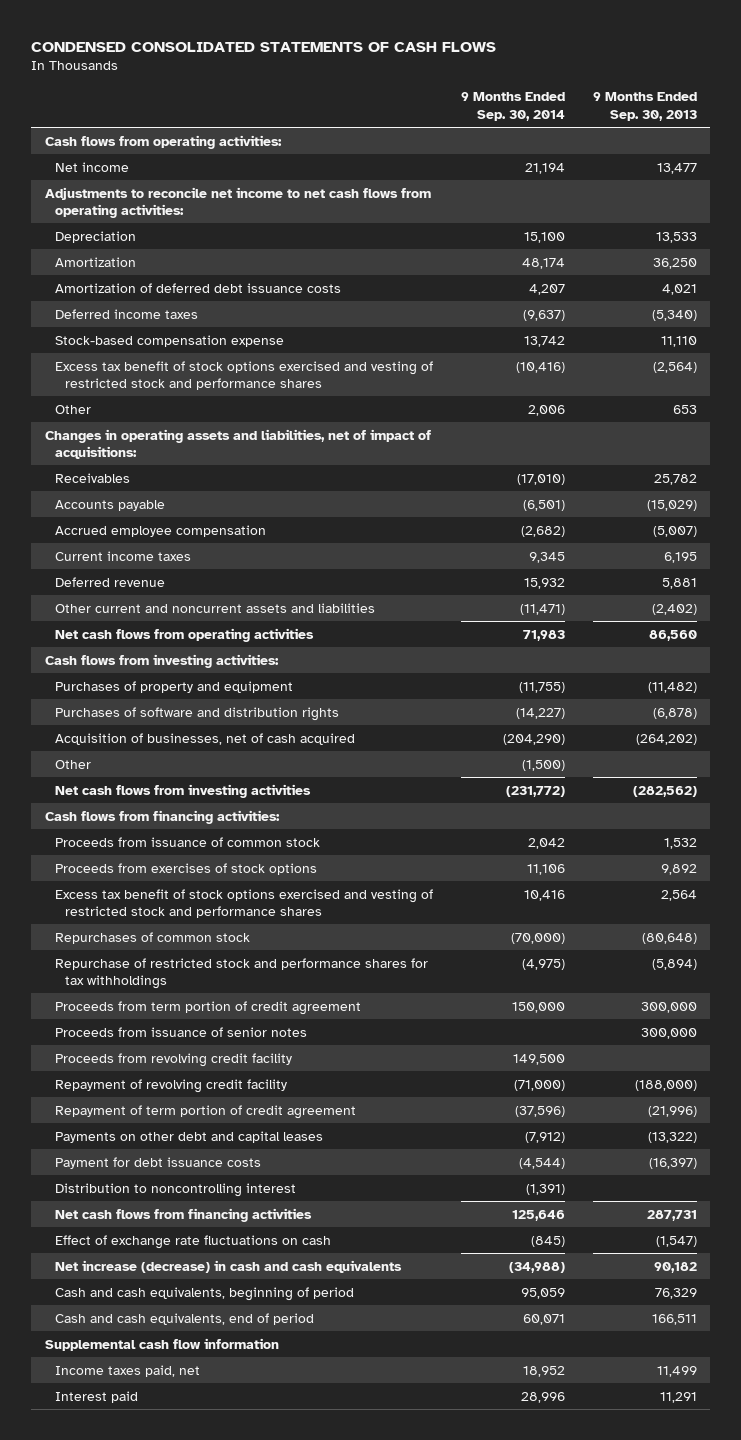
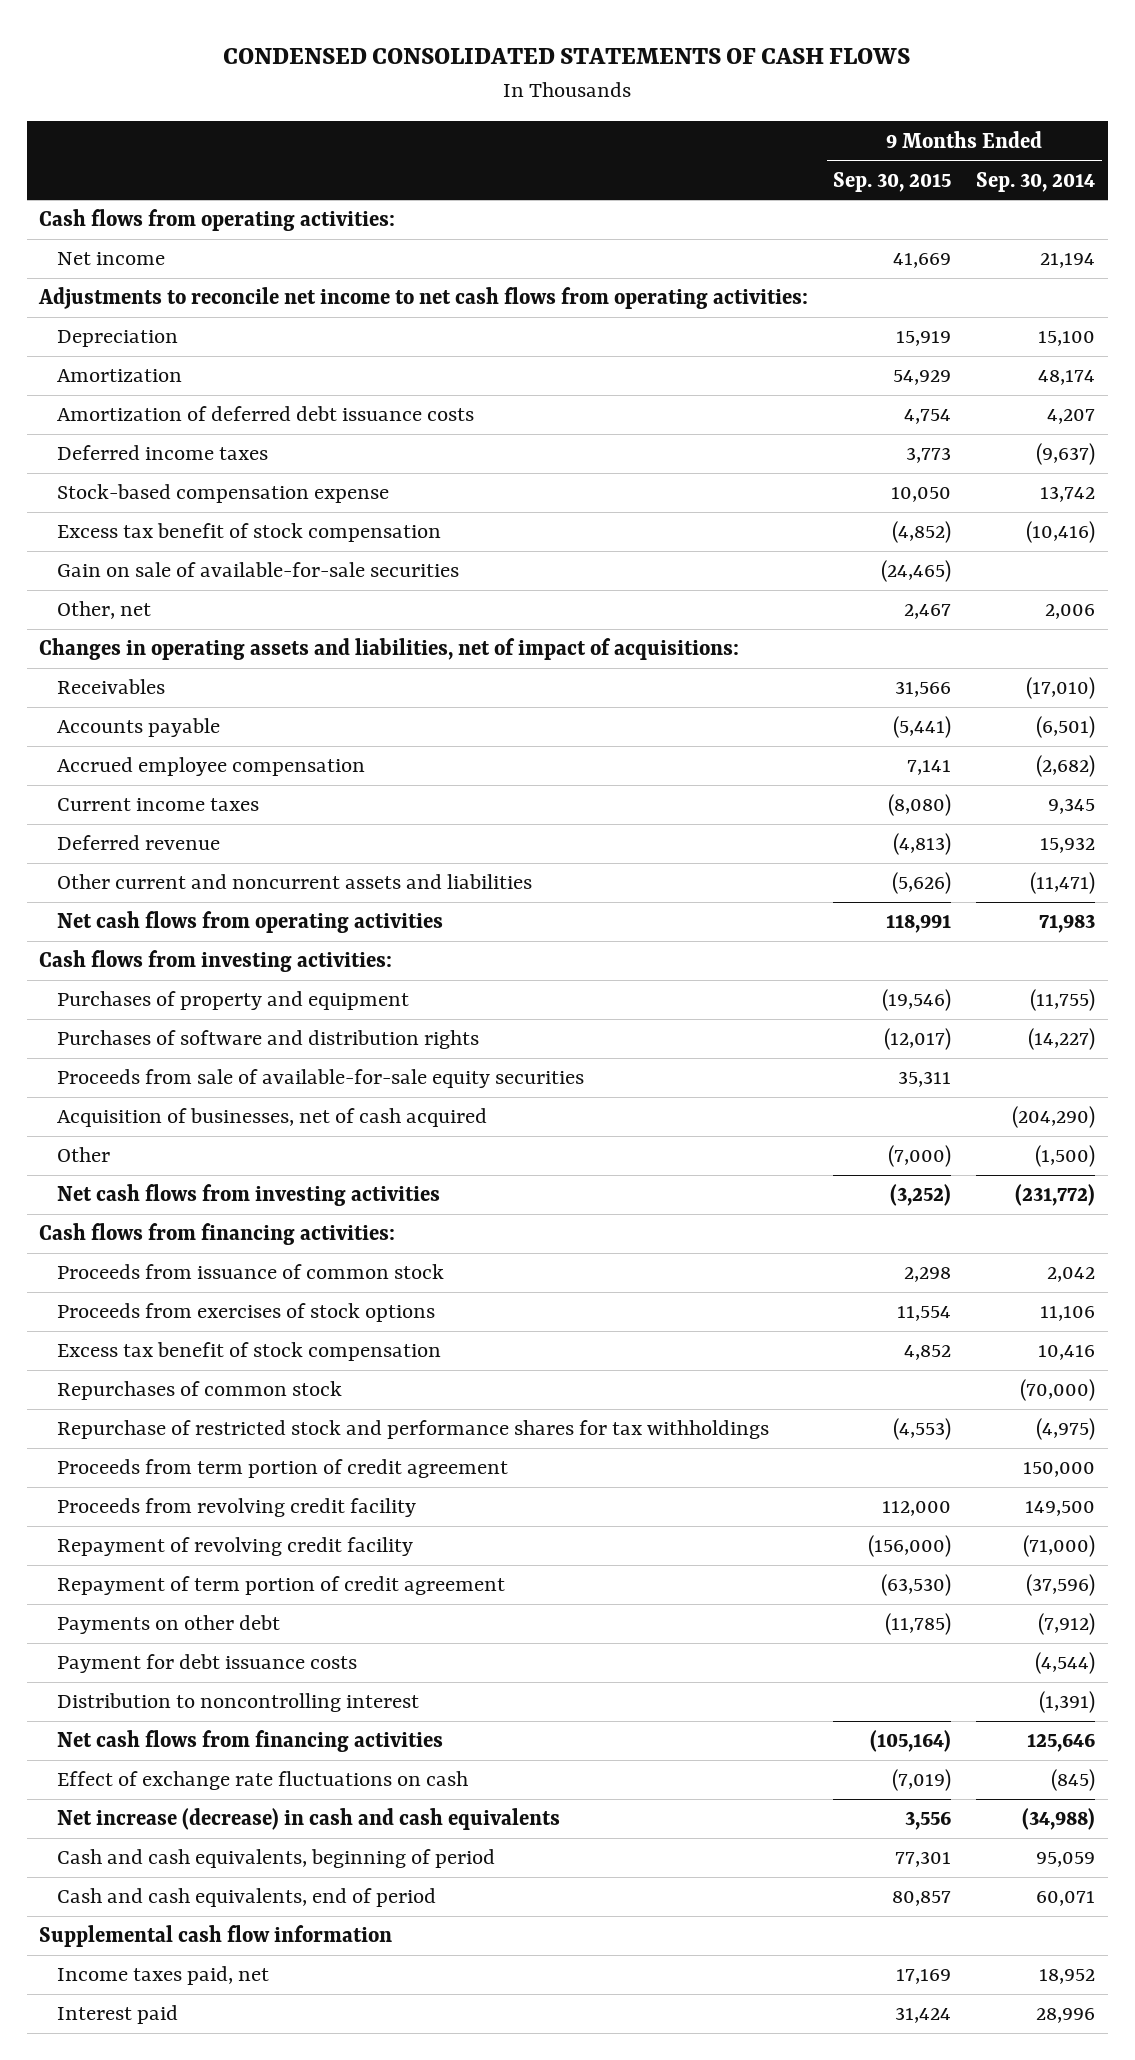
- | 9 Months Ended Sep. 30, 2014 | 9 Months Ended Sep. 30, 2013
+ | 9 Months Ended Sep. 30, 2015 | 9 Months Ended Sep. 30, 2014
- Excess tax benefit of stock options exercised and vesting of restricted stock and performance shares | (10,416) | (2,564)
- Other | 2,006 | 653
+ Excess tax benefit of stock compensation | (4,852) | (10,416)
+ Gain on sale of available-for-sale securities | (24,465) |
+ Other, net | 2,467 | 2,006
+ Proceeds from sale of available-for-sale equity securities | 35,311 |
- Excess tax benefit of stock options exercised and vesting of restricted stock and performance shares | 10,416 | 2,564
+ Excess tax benefit of stock compensation | 4,852 | 10,416
- Proceeds from issuance of senior notes | | 300,000
- Payments on other debt and capital leases | (7,912) | (13,322)
+ Payments on other debt | (11,785) | (7,912)

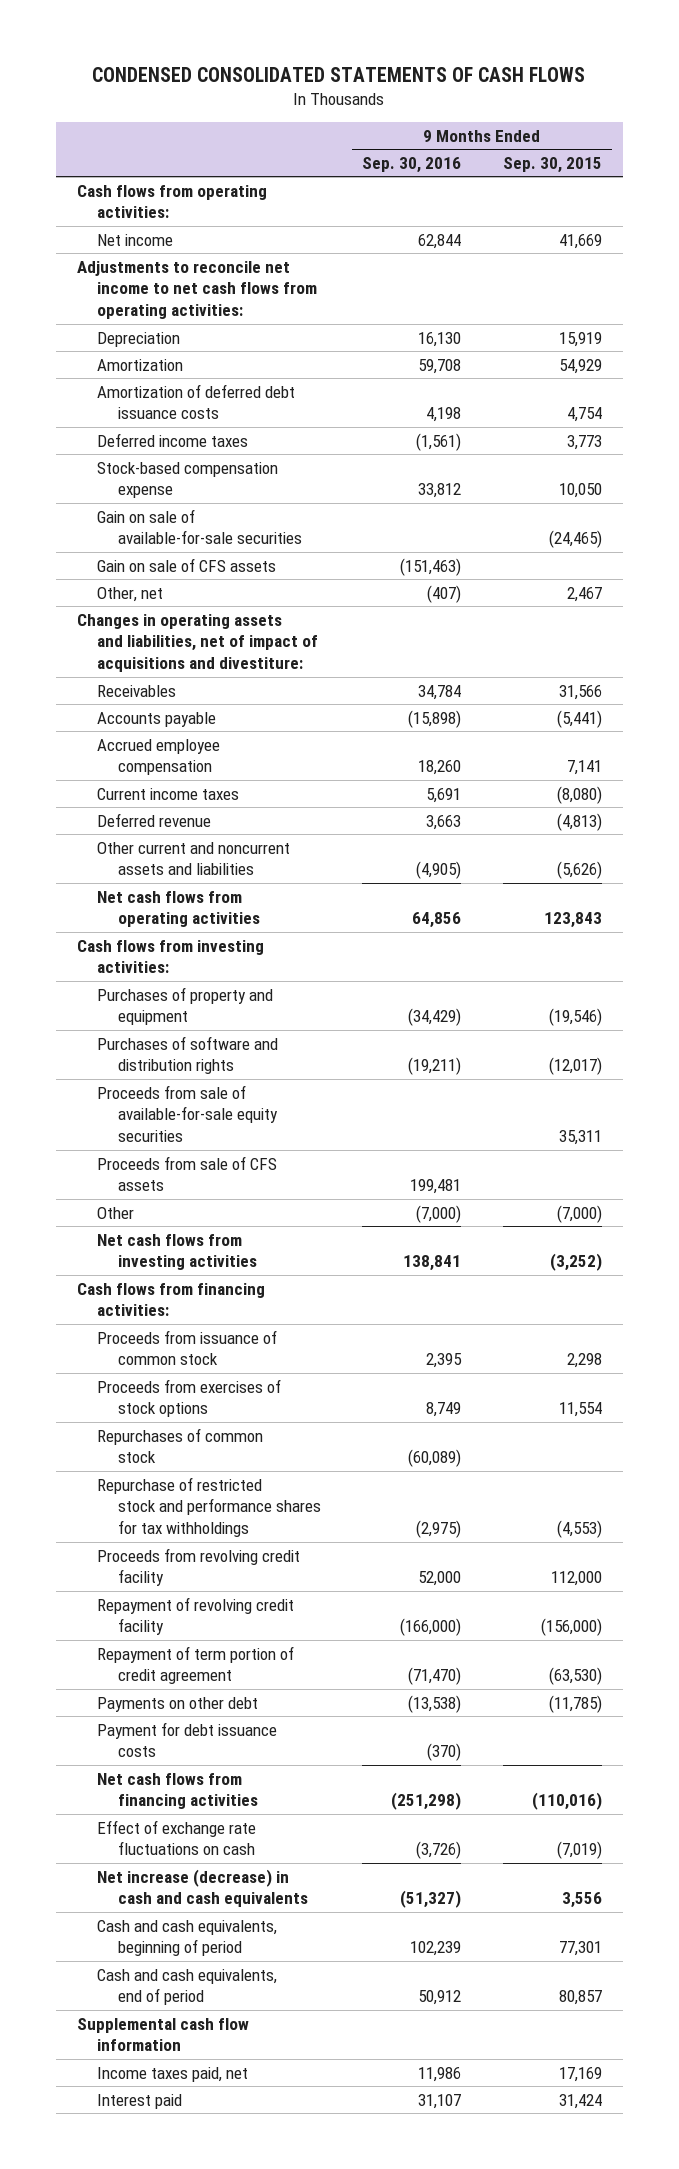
- | 9 Months Ended Sep. 30, 2015 | 9 Months Ended Sep. 30, 2014
+ | 9 Months Ended Sep. 30, 2016 | 9 Months Ended Sep. 30, 2015
- Excess tax benefit of stock compensation | (4,852) | (10,416)
+ Gain on sale of CFS assets | (151,463) |
- Changes in operating assets and liabilities, net of impact of acquisitions:
+ Changes in operating assets and liabilities, net of impact of acquisitions and divestiture:
- Net cash flows from operating activities | 118,991 | 71,983
+ Net cash flows from operating activities | 64,856 | 123,843
- Acquisition of businesses, net of cash acquired | | (204,290)
+ Proceeds from sale of CFS assets | 199,481 |
- Excess tax benefit of stock compensation | 4,852 | 10,416
- Proceeds from term portion of credit agreement | | 150,000
- Distribution to noncontrolling interest | | (1,391)
- Net cash flows from financing activities | (105,164) | 125,646
+ Net cash flows from financing activities | (251,298) | (110,016)

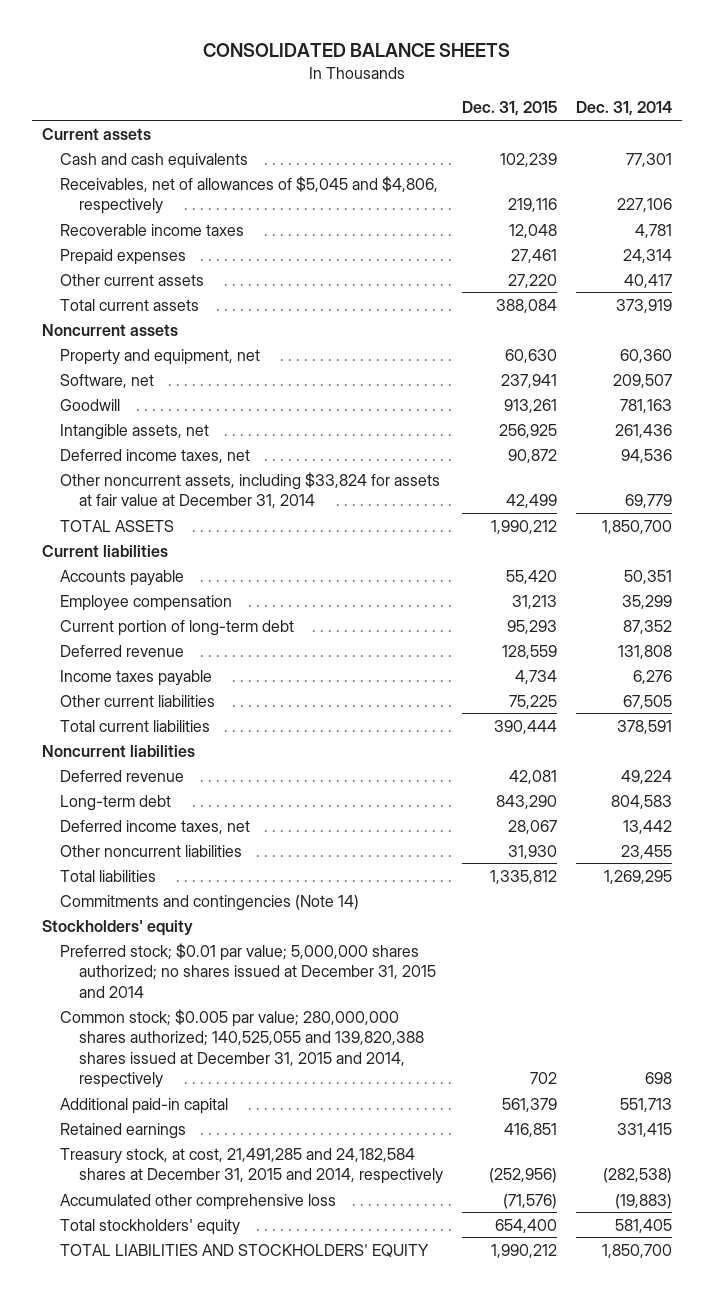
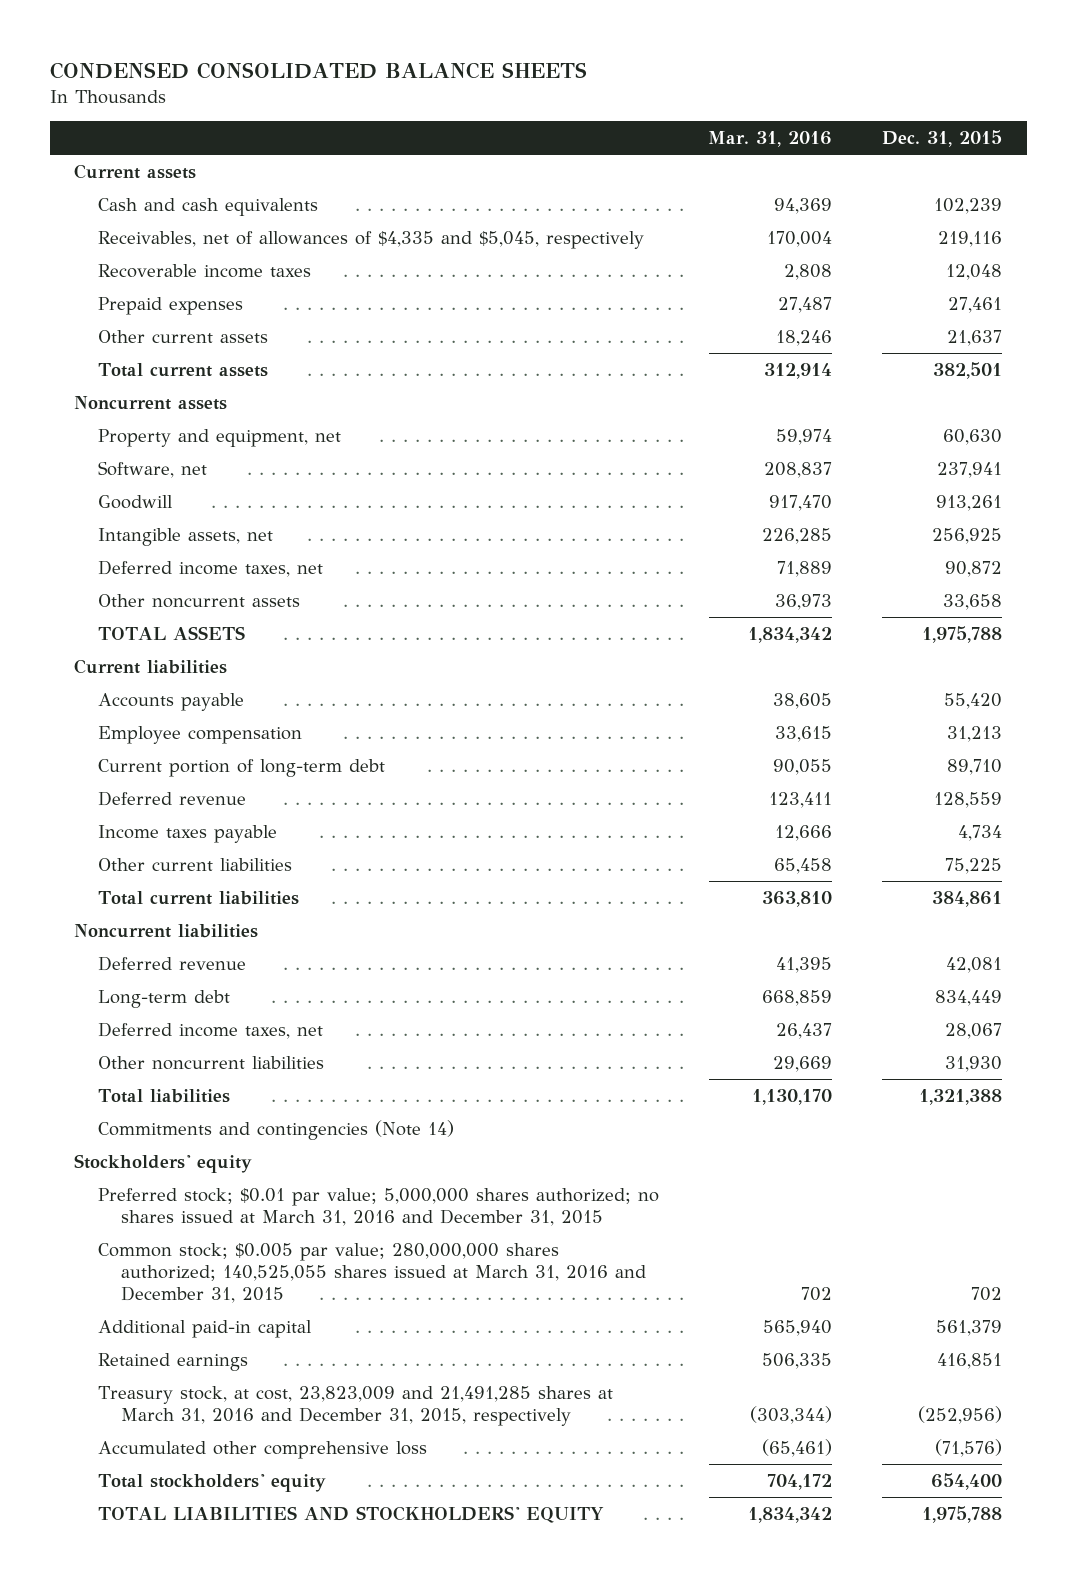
- CONSOLIDATED BALANCE SHEETS
+ CONDENSED CONSOLIDATED BALANCE SHEETS
- | Dec. 31, 2015 | Dec. 31, 2014
+ | Mar. 31, 2016 | Dec. 31, 2015
- Receivables, net of allowances of $5,045 and $4,806, respectively | 219,116 | 227,106
+ Receivables, net of allowances of $4,335 and $5,045, respectively | 170,004 | 219,116
- Other current assets | 27,220 | 40,417
- Total current assets | 388,084 | 373,919
+ Other current assets | 18,246 | 21,637
+ Total current assets | 312,914 | 382,501
- Other noncurrent assets, including $33,824 for assets at fair value at December 31, 2014 | 42,499 | 69,779
- TOTAL ASSETS | 1,990,212 | 1,850,700
+ Other noncurrent assets | 36,973 | 33,658
+ TOTAL ASSETS | 1,834,342 | 1,975,788
- Current portion of long-term debt | 95,293 | 87,352
+ Current portion of long-term debt | 90,055 | 89,710
- Total current liabilities | 390,444 | 378,591
+ Total current liabilities | 363,810 | 384,861
- Long-term debt | 843,290 | 804,583
+ Long-term debt | 668,859 | 834,449
- Total liabilities | 1,335,812 | 1,269,295
+ Total liabilities | 1,130,170 | 1,321,388
- Preferred stock; $0.01 par value; 5,000,000 shares authorized; no shares issued at December 31, 2015 and 2014
- Common stock; $0.005 par value; 280,000,000 shares authorized; 140,525,055 and 139,820,388 shares issued at December 31, 2015 and 2014, respectively | 702 | 698
+ Preferred stock; $0.01 par value; 5,000,000 shares authorized; no shares issued at March 31, 2016 and December 31, 2015
+ Common stock; $0.005 par value; 280,000,000 shares authorized; 140,525,055 shares issued at March 31, 2016 and December 31, 2015 | 702 | 702
- Treasury stock, at cost, 21,491,285 and 24,182,584 shares at December 31, 2015 and 2014, respectively | (252,956) | (282,538)
+ Treasury stock, at cost, 23,823,009 and 21,491,285 shares at March 31, 2016 and December 31, 2015, respectively | (303,344) | (252,956)
- TOTAL LIABILITIES AND STOCKHOLDERS' EQUITY | 1,990,212 | 1,850,700
+ TOTAL LIABILITIES AND STOCKHOLDERS' EQUITY | 1,834,342 | 1,975,788

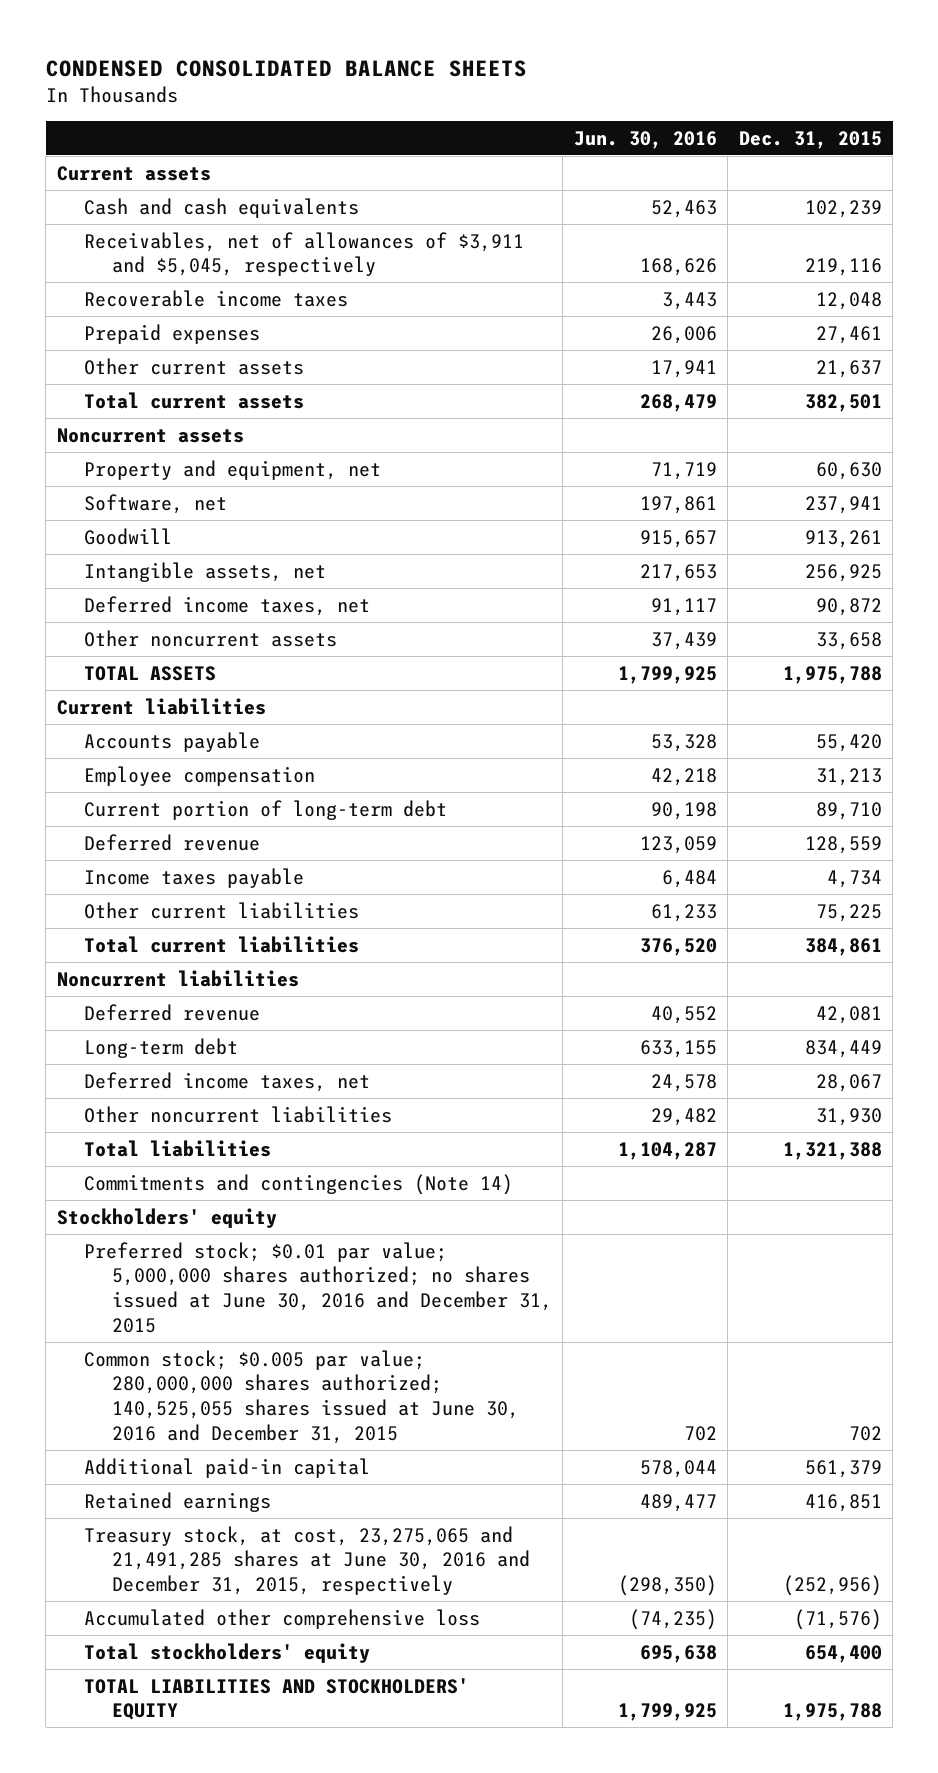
- | Mar. 31, 2016 | Dec. 31, 2015
+ | Jun. 30, 2016 | Dec. 31, 2015
- Receivables, net of allowances of $4,335 and $5,045, respectively | 170,004 | 219,116
+ Receivables, net of allowances of $3,911 and $5,045, respectively | 168,626 | 219,116
- Preferred stock; $0.01 par value; 5,000,000 shares authorized; no shares issued at March 31, 2016 and December 31, 2015
- Common stock; $0.005 par value; 280,000,000 shares authorized; 140,525,055 shares issued at March 31, 2016 and December 31, 2015 | 702 | 702
+ Preferred stock; $0.01 par value; 5,000,000 shares authorized; no shares issued at June 30, 2016 and December 31, 2015
+ Common stock; $0.005 par value; 280,000,000 shares authorized; 140,525,055 shares issued at June 30, 2016 and December 31, 2015 | 702 | 702
- Treasury stock, at cost, 23,823,009 and 21,491,285 shares at March 31, 2016 and December 31, 2015, respectively | (303,344) | (252,956)
+ Treasury stock, at cost, 23,275,065 and 21,491,285 shares at June 30, 2016 and December 31, 2015, respectively | (298,350) | (252,956)

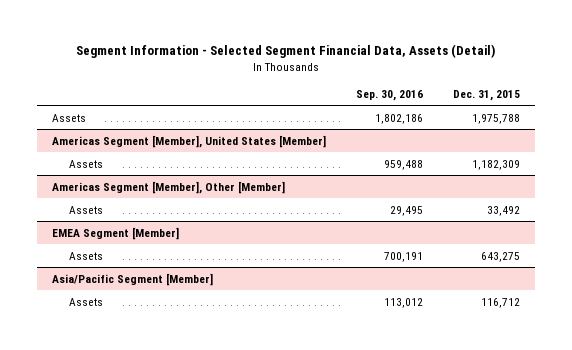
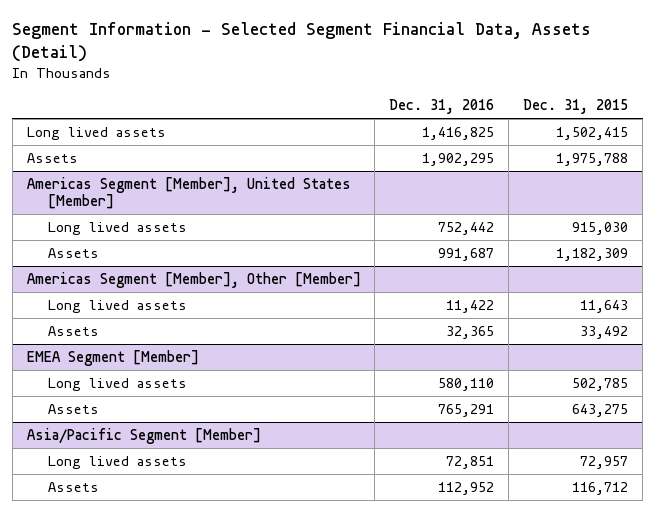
- | Sep. 30, 2016 | Dec. 31, 2015
+ | Dec. 31, 2016 | Dec. 31, 2015
+ Long lived assets | 1,416,825 | 1,502,415
@ Americas Segment [Member], United States [Member]
+ Long lived assets | 752,442 | 915,030
@ Americas Segment [Member], Other [Member]
+ Long lived assets | 11,422 | 11,643
@ EMEA Segment [Member]
+ Long lived assets | 580,110 | 502,785
@ Asia/Pacific Segment [Member]
+ Long lived assets | 72,851 | 72,957

